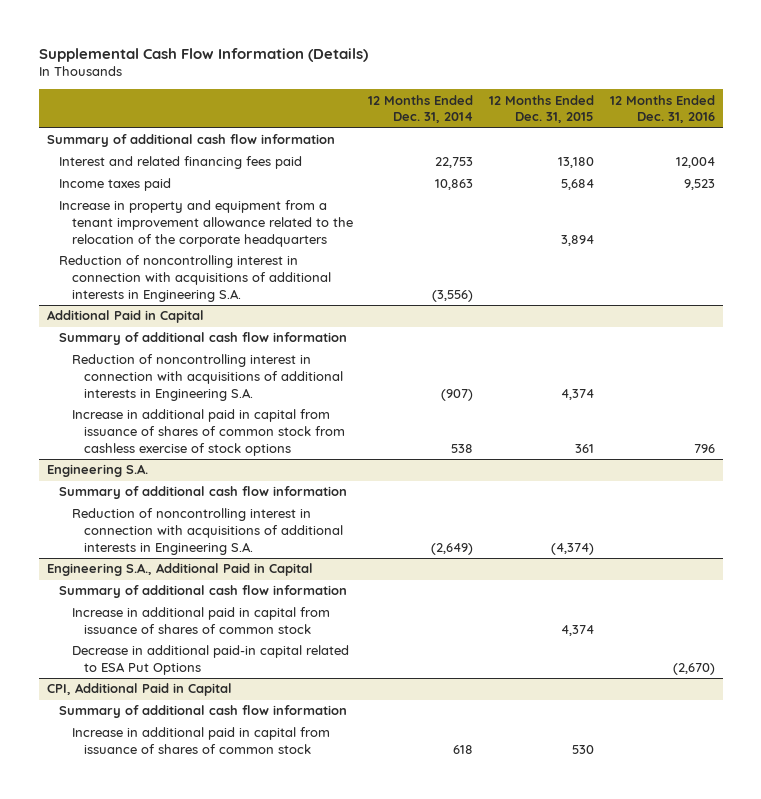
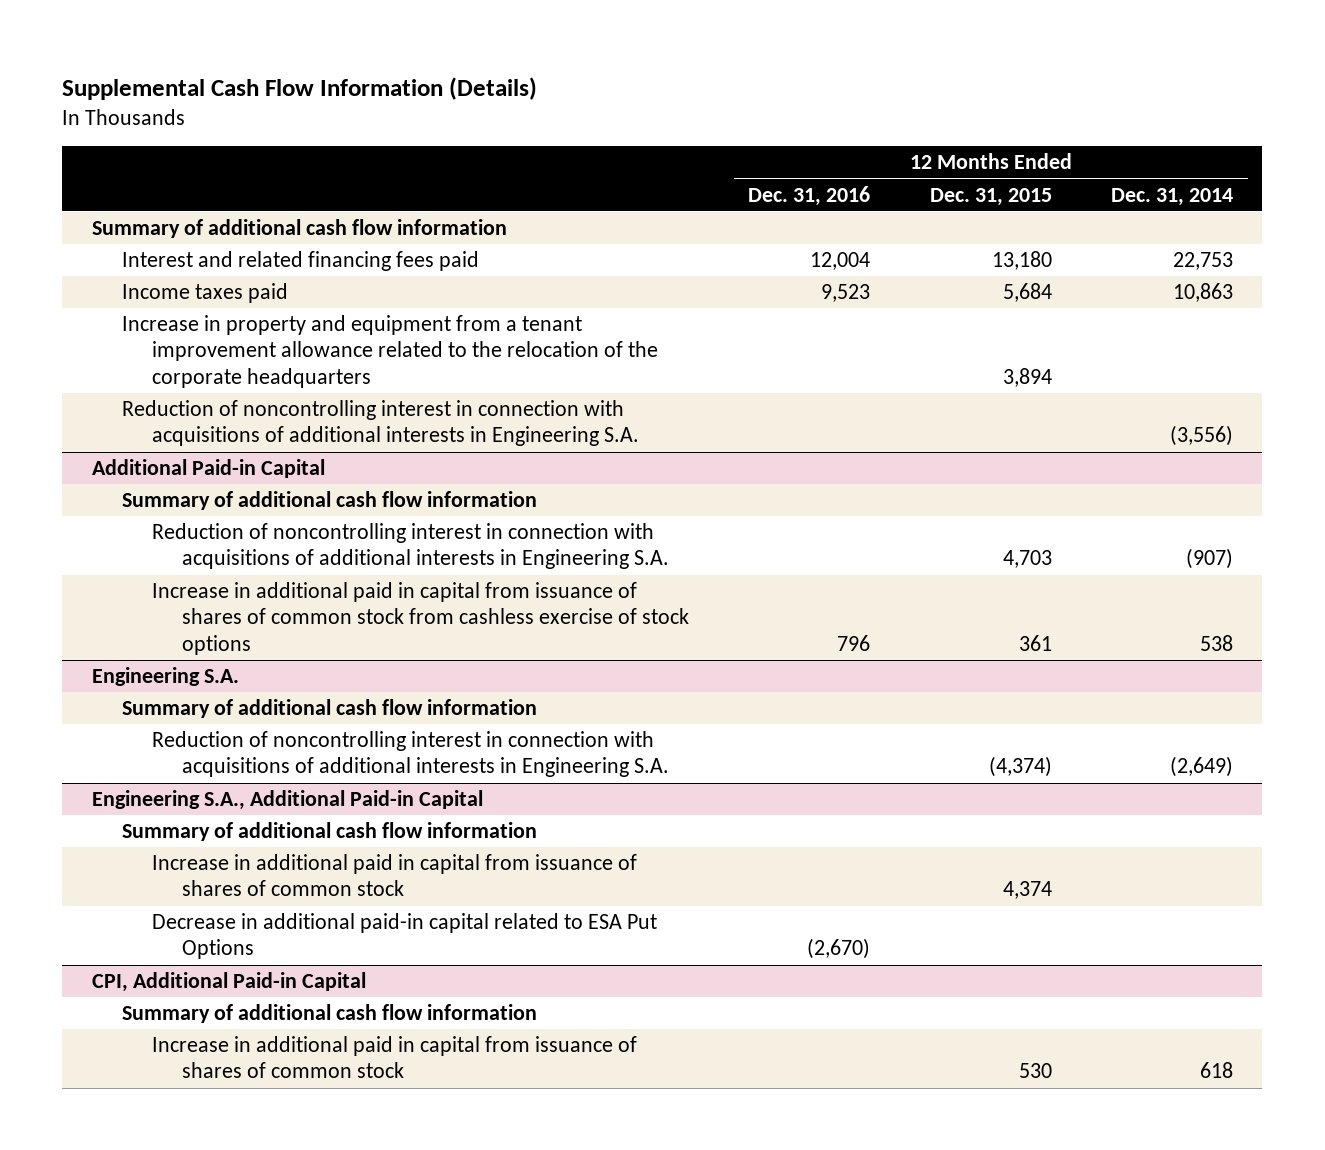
- | 12 Months Ended Dec. 31, 2014 | 12 Months Ended Dec. 31, 2015 | 12 Months Ended Dec. 31, 2016
+ | 12 Months Ended Dec. 31, 2016 | 12 Months Ended Dec. 31, 2015 | 12 Months Ended Dec. 31, 2014
- Additional Paid in Capital
+ Additional Paid-in Capital
- Reduction of noncontrolling interest in connection with acquisitions of additional interests in Engineering S.A. | (907) | 4,374 |
+ Reduction of noncontrolling interest in connection with acquisitions of additional interests in Engineering S.A. | | 4,703 | (907)
- Engineering S.A., Additional Paid in Capital
+ Engineering S.A., Additional Paid-in Capital
- CPI, Additional Paid in Capital
+ CPI, Additional Paid-in Capital

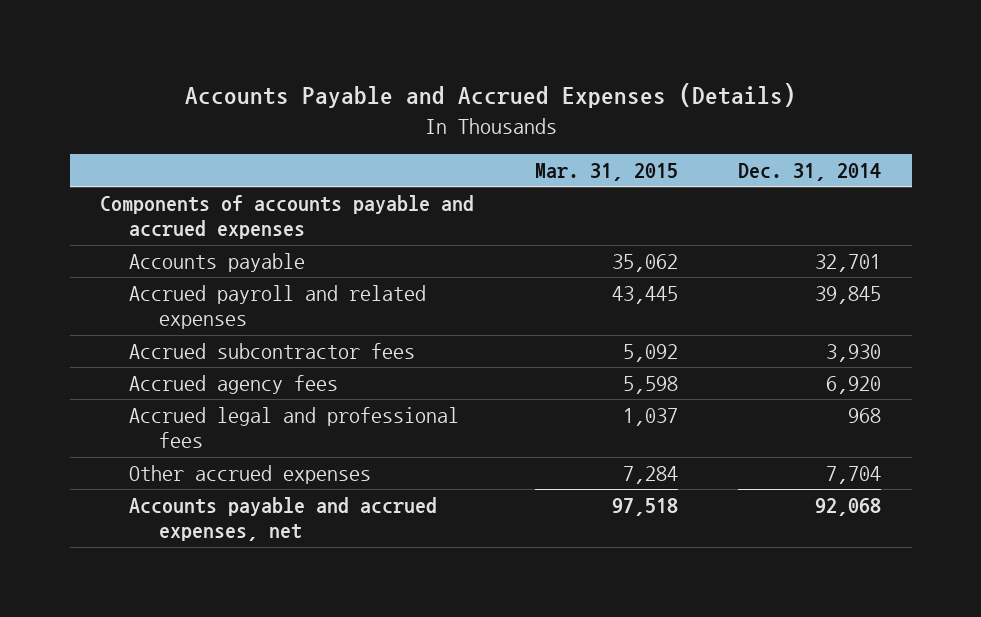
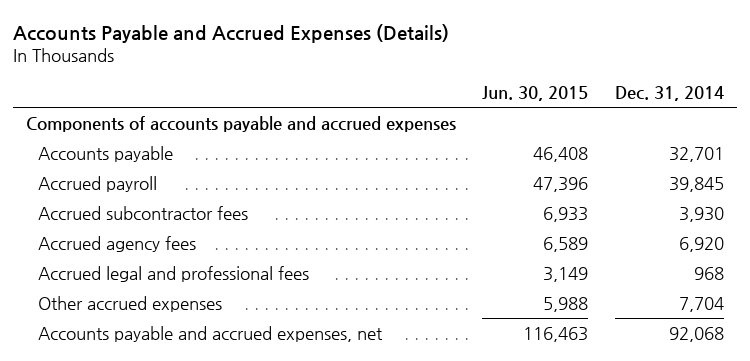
- | Mar. 31, 2015 | Dec. 31, 2014
+ | Jun. 30, 2015 | Dec. 31, 2014
- Accrued payroll and related expenses | 43,445 | 39,845
+ Accrued payroll | 47,396 | 39,845

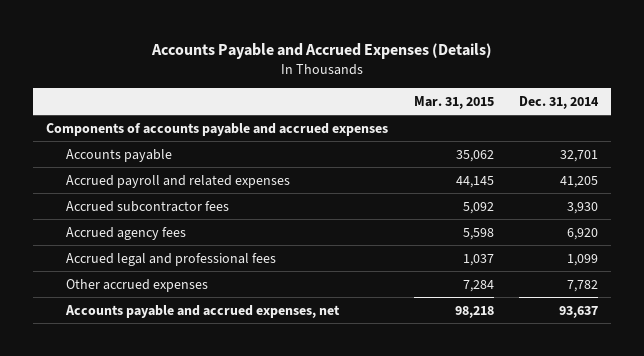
- | Jun. 30, 2015 | Dec. 31, 2014
+ | Mar. 31, 2015 | Dec. 31, 2014
- Accrued payroll | 47,396 | 39,845
+ Accrued payroll and related expenses | 44,145 | 41,205
- Accrued legal and professional fees | 3,149 | 968
- Other accrued expenses | 5,988 | 7,704
- Accounts payable and accrued expenses, net | 116,463 | 92,068
+ Accrued legal and professional fees | 1,037 | 1,099
+ Other accrued expenses | 7,284 | 7,782
+ Accounts payable and accrued expenses, net | 98,218 | 93,637

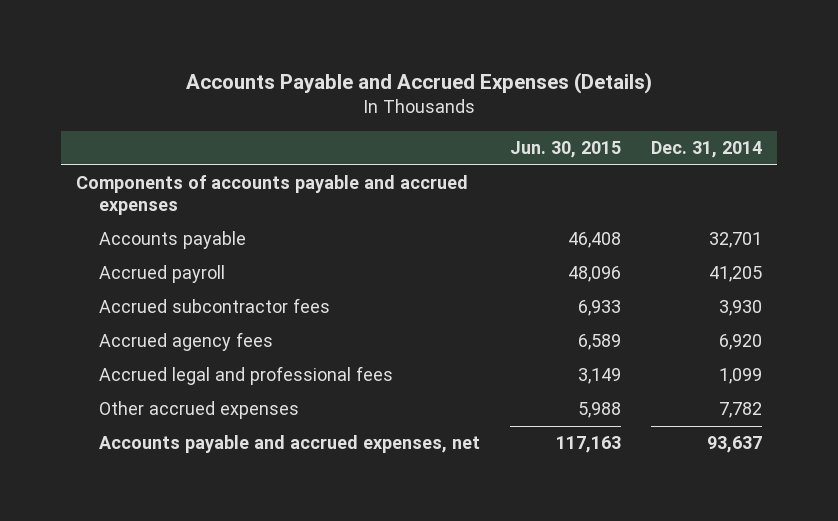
- | Mar. 31, 2015 | Dec. 31, 2014
+ | Jun. 30, 2015 | Dec. 31, 2014
- Accrued payroll and related expenses | 44,145 | 41,205
+ Accrued payroll | 48,096 | 41,205

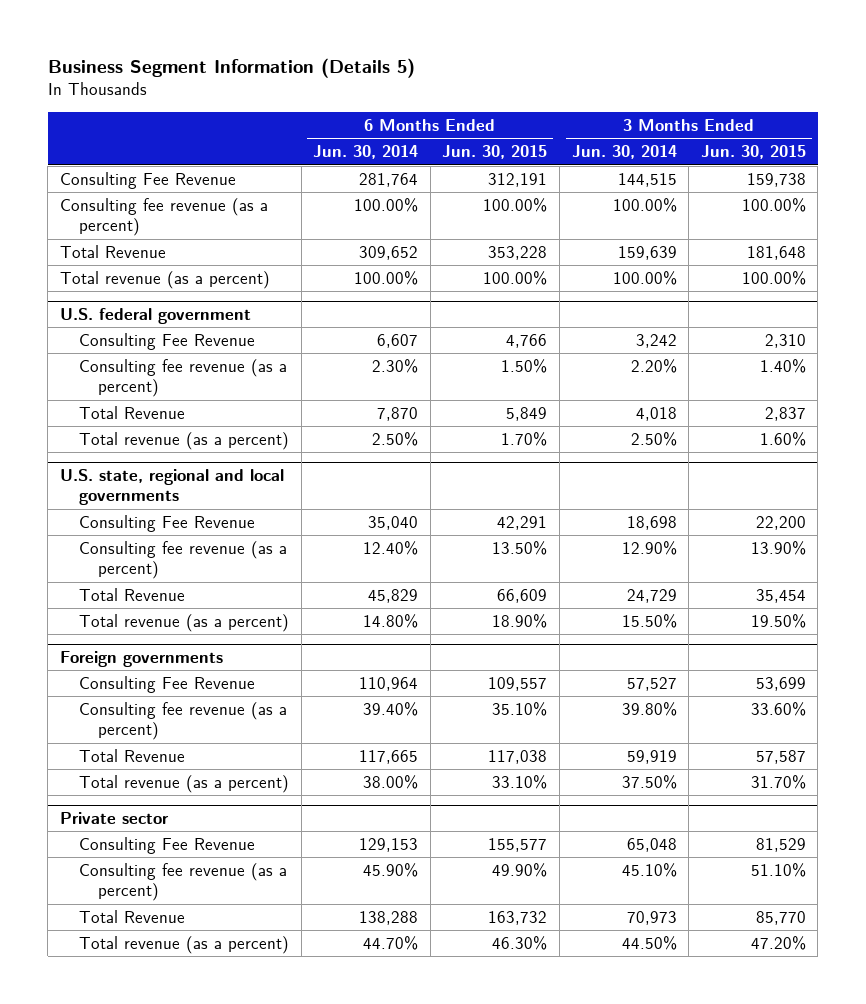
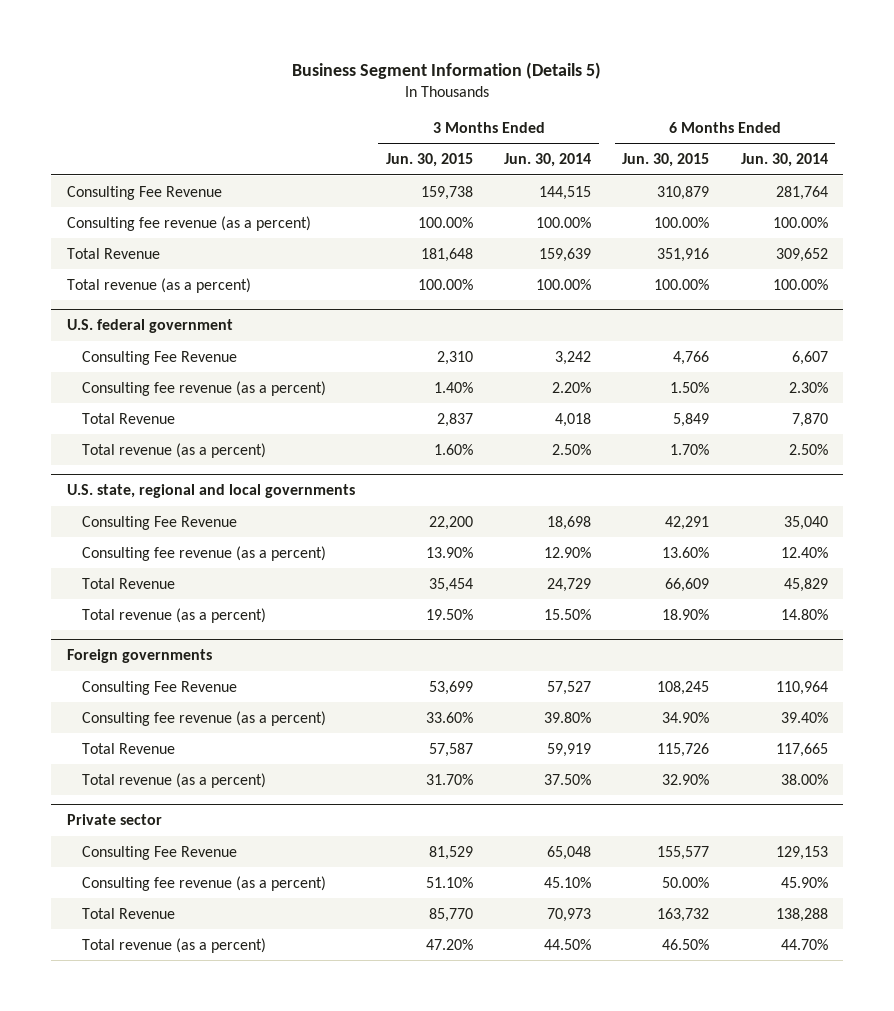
- | 6 Months Ended Jun. 30, 2014 | 6 Months Ended Jun. 30, 2015 | 3 Months Ended Jun. 30, 2014 | 3 Months Ended Jun. 30, 2015
+ | 3 Months Ended Jun. 30, 2015 | 3 Months Ended Jun. 30, 2014 | 6 Months Ended Jun. 30, 2015 | 6 Months Ended Jun. 30, 2014
- Consulting Fee Revenue | 281,764 | 312,191 | 144,515 | 159,738
+ Consulting Fee Revenue | 159,738 | 144,515 | 310,879 | 281,764
- Total Revenue | 309,652 | 353,228 | 159,639 | 181,648
+ Total Revenue | 181,648 | 159,639 | 351,916 | 309,652
@ U.S. state, regional and local governments
- Consulting fee revenue (as a percent) | 12.40% | 13.50% | 12.90% | 13.90%
+ Consulting fee revenue (as a percent) | 13.90% | 12.90% | 13.60% | 12.40%
@ Foreign governments
- Consulting Fee Revenue | 110,964 | 109,557 | 57,527 | 53,699
- Consulting fee revenue (as a percent) | 39.40% | 35.10% | 39.80% | 33.60%
- Total Revenue | 117,665 | 117,038 | 59,919 | 57,587
- Total revenue (as a percent) | 38.00% | 33.10% | 37.50% | 31.70%
+ Consulting Fee Revenue | 53,699 | 57,527 | 108,245 | 110,964
+ Consulting fee revenue (as a percent) | 33.60% | 39.80% | 34.90% | 39.40%
+ Total Revenue | 57,587 | 59,919 | 115,726 | 117,665
+ Total revenue (as a percent) | 31.70% | 37.50% | 32.90% | 38.00%
@ Private sector
- Consulting fee revenue (as a percent) | 45.90% | 49.90% | 45.10% | 51.10%
+ Consulting fee revenue (as a percent) | 51.10% | 45.10% | 50.00% | 45.90%
- Total revenue (as a percent) | 44.70% | 46.30% | 44.50% | 47.20%
+ Total revenue (as a percent) | 47.20% | 44.50% | 46.50% | 44.70%

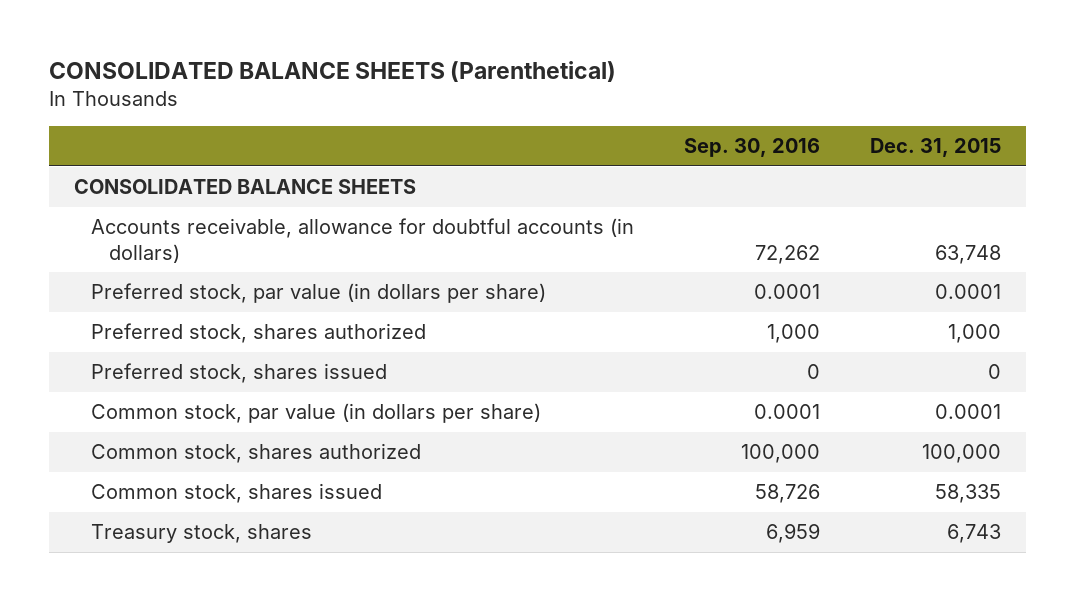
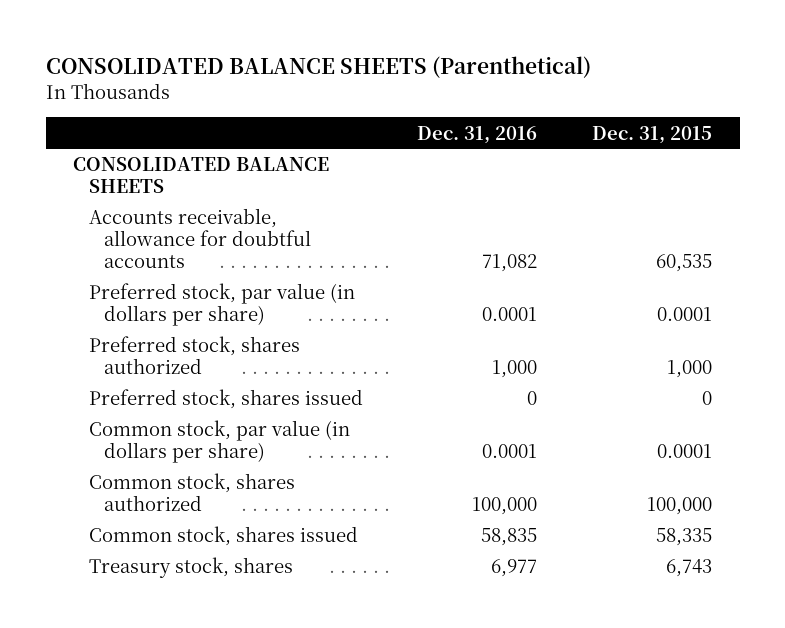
- | Sep. 30, 2016 | Dec. 31, 2015
+ | Dec. 31, 2016 | Dec. 31, 2015
- Accounts receivable, allowance for doubtful accounts (in dollars) | 72,262 | 63,748
+ Accounts receivable, allowance for doubtful accounts | 71,082 | 60,535

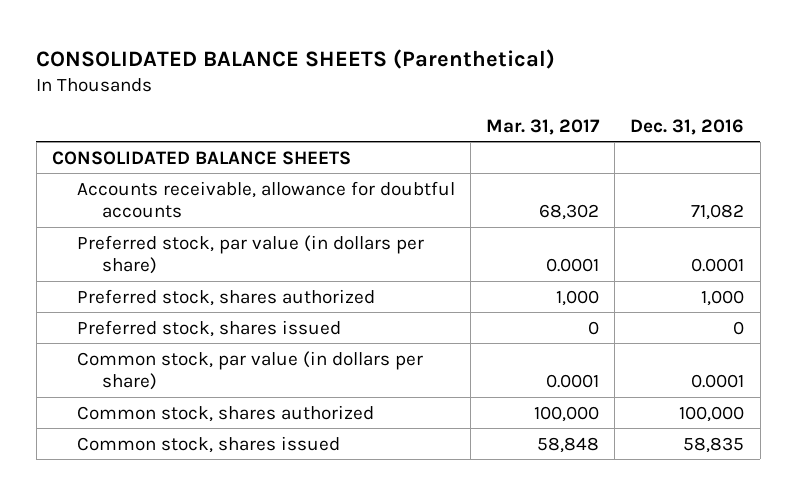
- | Dec. 31, 2016 | Dec. 31, 2015
+ | Mar. 31, 2017 | Dec. 31, 2016
- Treasury stock, shares | 6,977 | 6,743

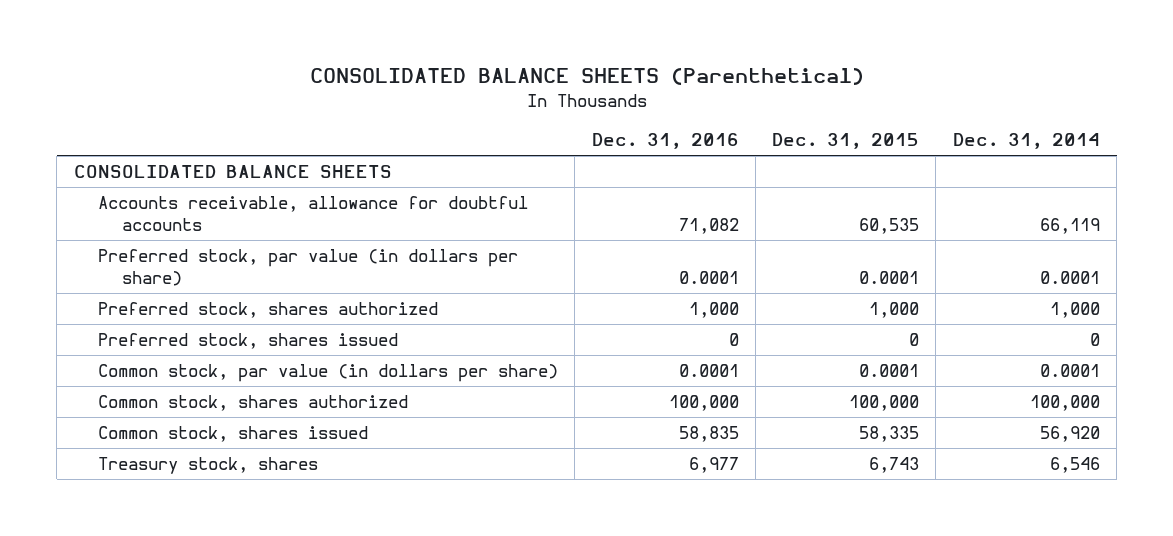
- | Mar. 31, 2017 | Dec. 31, 2016
+ | Dec. 31, 2016 | Dec. 31, 2015 | Dec. 31, 2014
+ Treasury stock, shares | 6,977 | 6,743 | 6,546

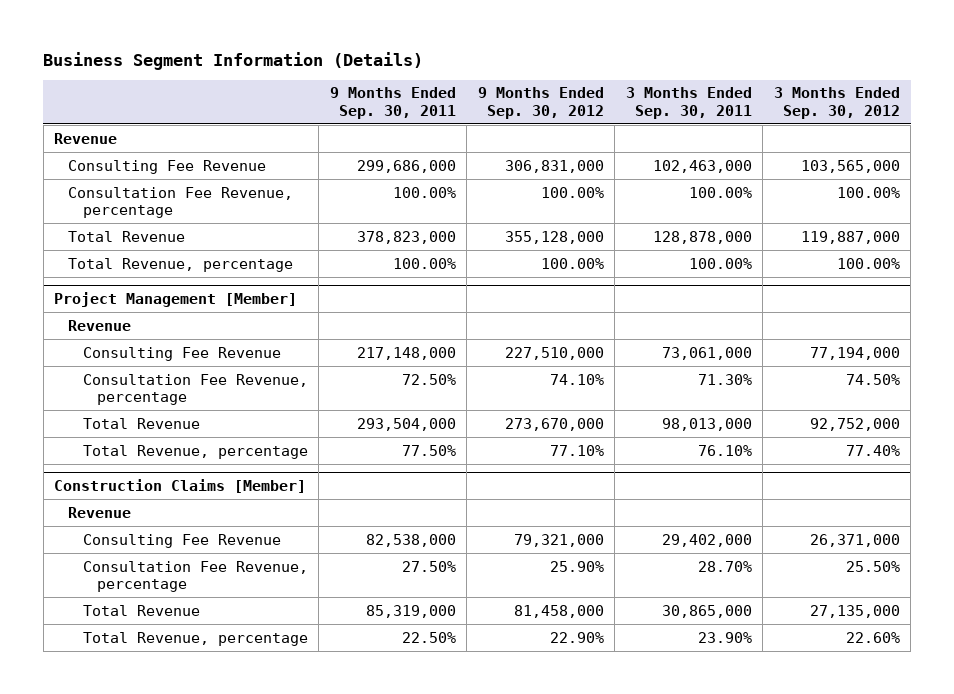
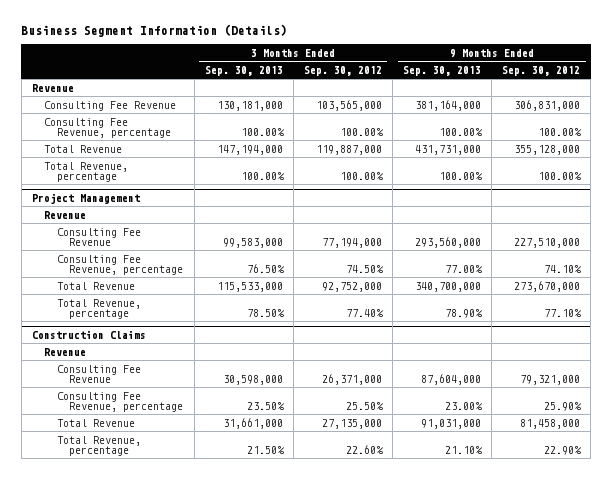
- | 9 Months Ended Sep. 30, 2011 | 9 Months Ended Sep. 30, 2012 | 3 Months Ended Sep. 30, 2011 | 3 Months Ended Sep. 30, 2012
+ | 3 Months Ended Sep. 30, 2013 | 3 Months Ended Sep. 30, 2012 | 9 Months Ended Sep. 30, 2013 | 9 Months Ended Sep. 30, 2012
- Consultation Fee Revenue, percentage | 100.00% | 100.00% | 100.00% | 100.00%
+ Consulting Fee Revenue, percentage | 100.00% | 100.00% | 100.00% | 100.00%
- Project Management [Member]
+ Project Management
- Consultation Fee Revenue, percentage | 72.50% | 74.10% | 71.30% | 74.50%
+ Consulting Fee Revenue, percentage | 76.50% | 74.50% | 77.00% | 74.10%
- Construction Claims [Member]
+ Construction Claims
- Consultation Fee Revenue, percentage | 27.50% | 25.90% | 28.70% | 25.50%
+ Consulting Fee Revenue, percentage | 23.50% | 25.50% | 23.00% | 25.90%

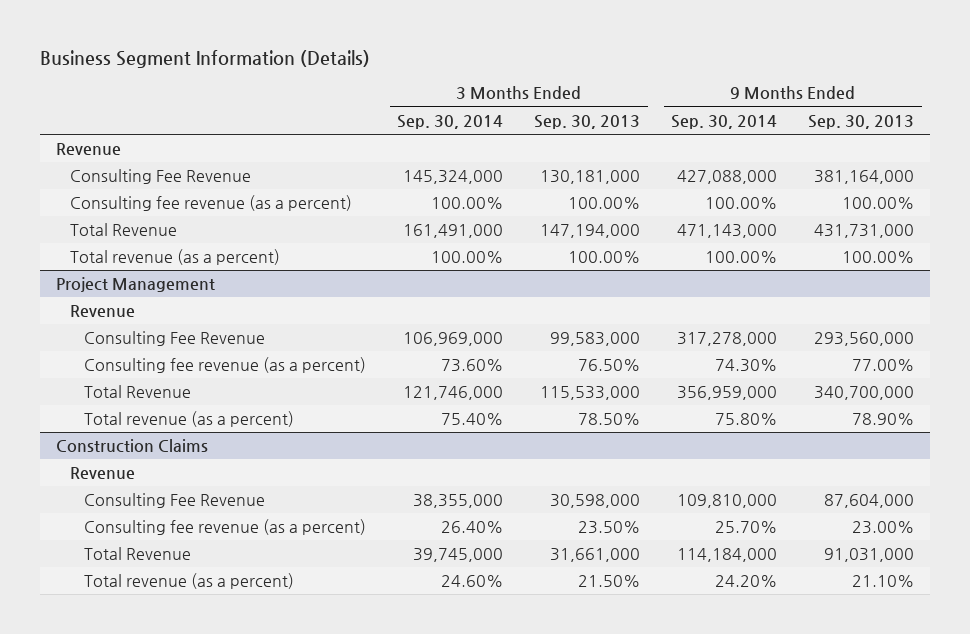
- | 3 Months Ended Sep. 30, 2013 | 3 Months Ended Sep. 30, 2012 | 9 Months Ended Sep. 30, 2013 | 9 Months Ended Sep. 30, 2012
+ | 3 Months Ended Sep. 30, 2014 | 3 Months Ended Sep. 30, 2013 | 9 Months Ended Sep. 30, 2014 | 9 Months Ended Sep. 30, 2013
- Consulting Fee Revenue, percentage | 100.00% | 100.00% | 100.00% | 100.00%
+ Consulting fee revenue (as a percent) | 100.00% | 100.00% | 100.00% | 100.00%
- Total Revenue, percentage | 100.00% | 100.00% | 100.00% | 100.00%
+ Total revenue (as a percent) | 100.00% | 100.00% | 100.00% | 100.00%
@ Project Management
- Consulting Fee Revenue, percentage | 76.50% | 74.50% | 77.00% | 74.10%
+ Consulting fee revenue (as a percent) | 73.60% | 76.50% | 74.30% | 77.00%
- Total Revenue, percentage | 78.50% | 77.40% | 78.90% | 77.10%
+ Total revenue (as a percent) | 75.40% | 78.50% | 75.80% | 78.90%
@ Construction Claims
- Consulting Fee Revenue, percentage | 23.50% | 25.50% | 23.00% | 25.90%
+ Consulting fee revenue (as a percent) | 26.40% | 23.50% | 25.70% | 23.00%
- Total Revenue, percentage | 21.50% | 22.60% | 21.10% | 22.90%
+ Total revenue (as a percent) | 24.60% | 21.50% | 24.20% | 21.10%

